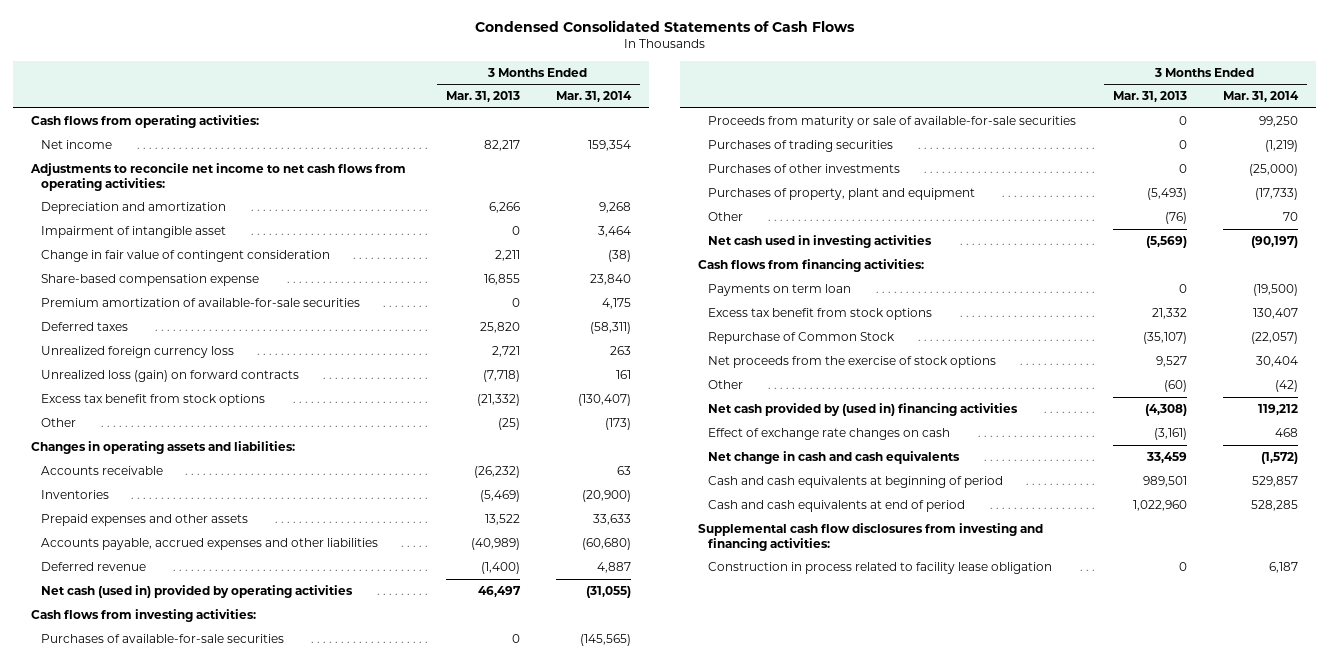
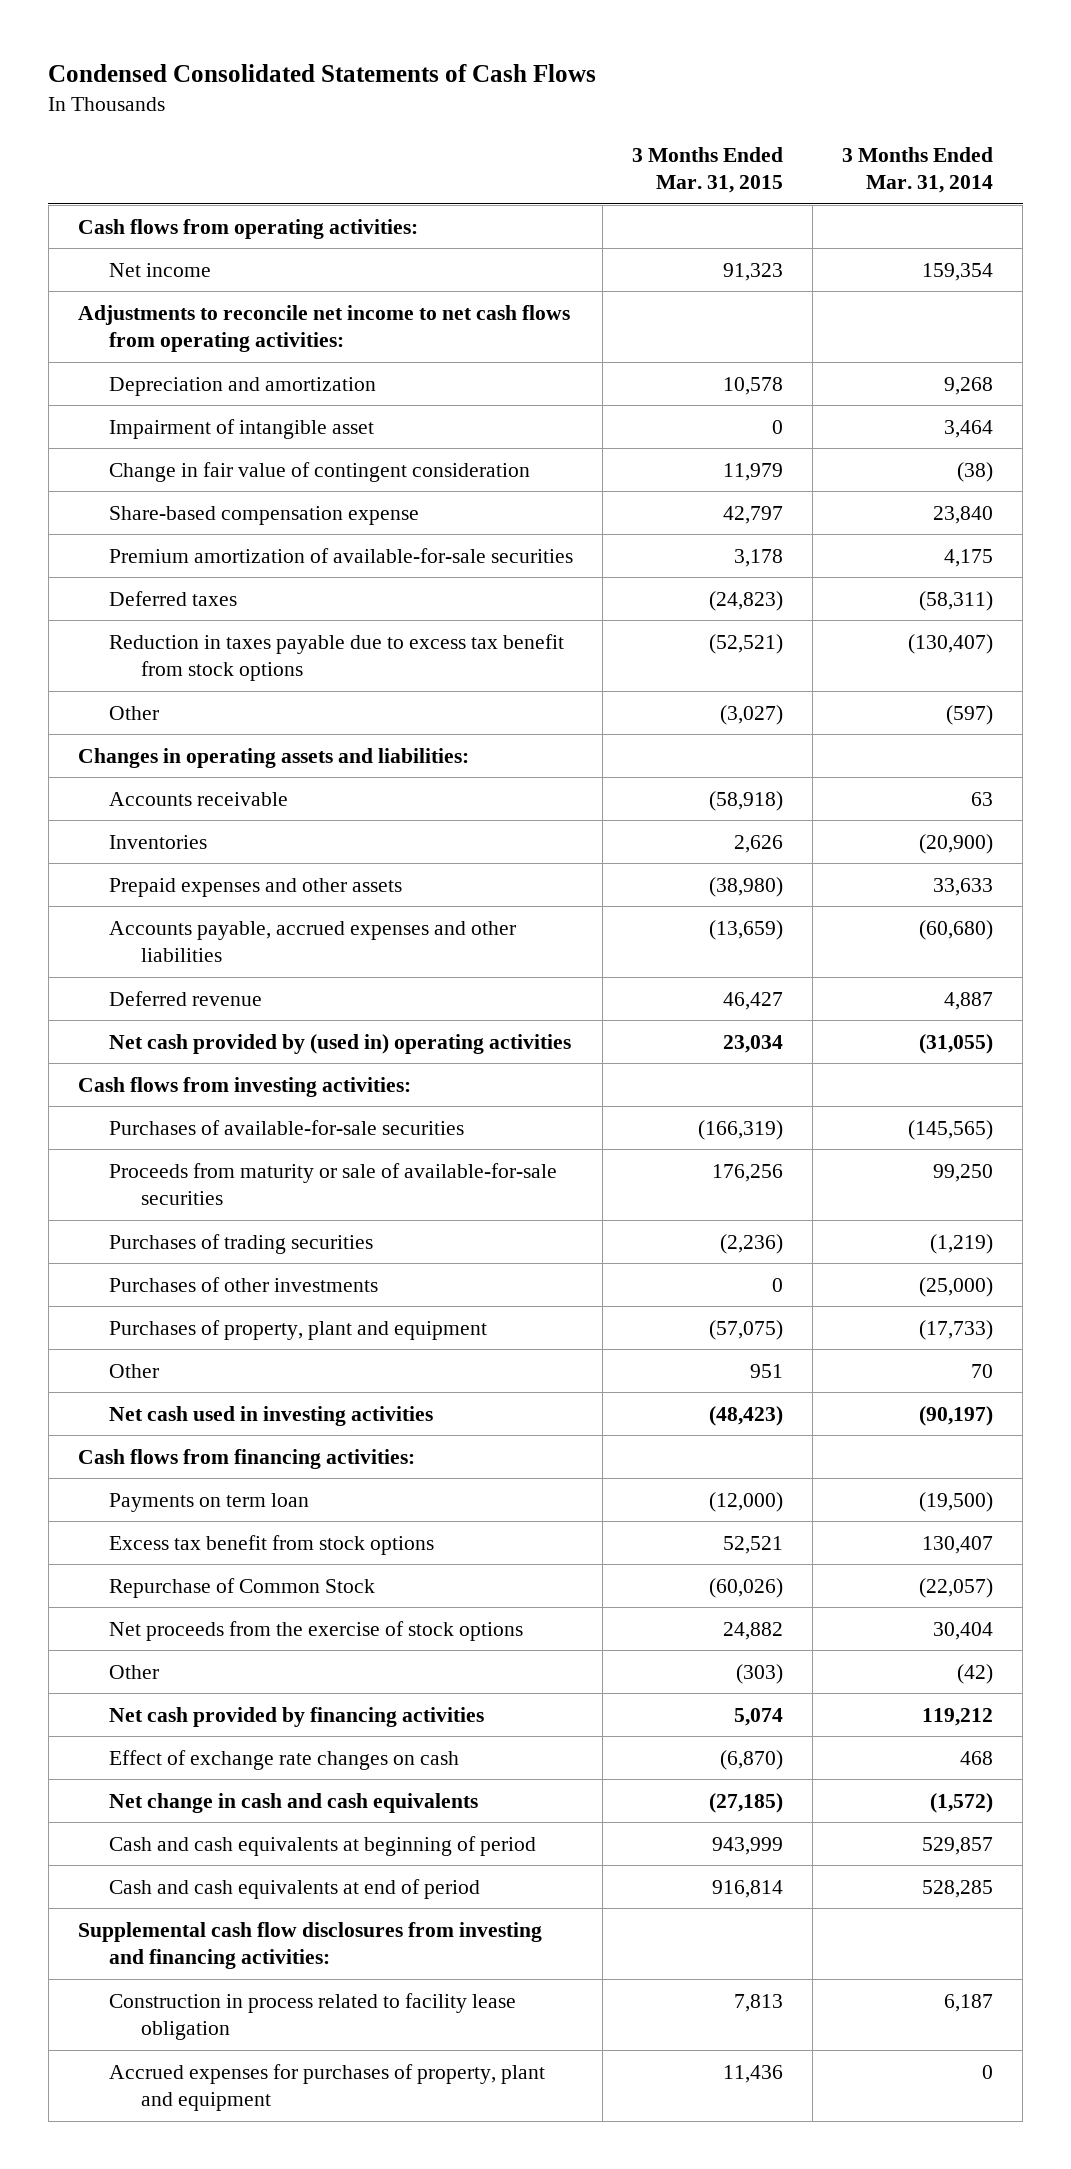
- | 3 Months Ended Mar. 31, 2013 | 3 Months Ended Mar. 31, 2014
+ | 3 Months Ended Mar. 31, 2015 | 3 Months Ended Mar. 31, 2014
- Unrealized foreign currency loss | 2,721 | 263
- Unrealized loss (gain) on forward contracts | (7,718) | 161
- Excess tax benefit from stock options | (21,332) | (130,407)
- Other | (25) | (173)
+ Reduction in taxes payable due to excess tax benefit from stock options | (52,521) | (130,407)
+ Other | (3,027) | (597)
- Net cash (used in) provided by operating activities | 46,497 | (31,055)
+ Net cash provided by (used in) operating activities | 23,034 | (31,055)
- Net cash provided by (used in) financing activities | (4,308) | 119,212
+ Net cash provided by financing activities | 5,074 | 119,212
+ Accrued expenses for purchases of property, plant and equipment | 11,436 | 0

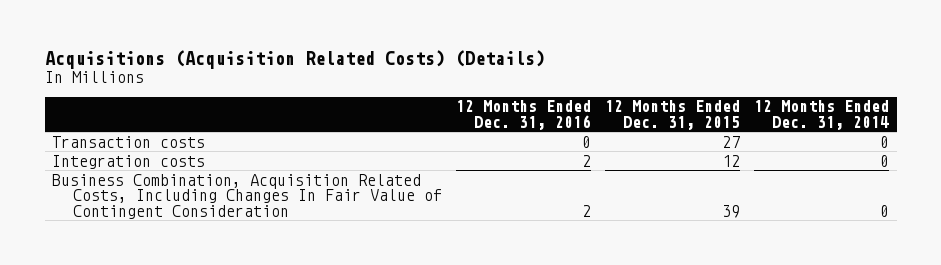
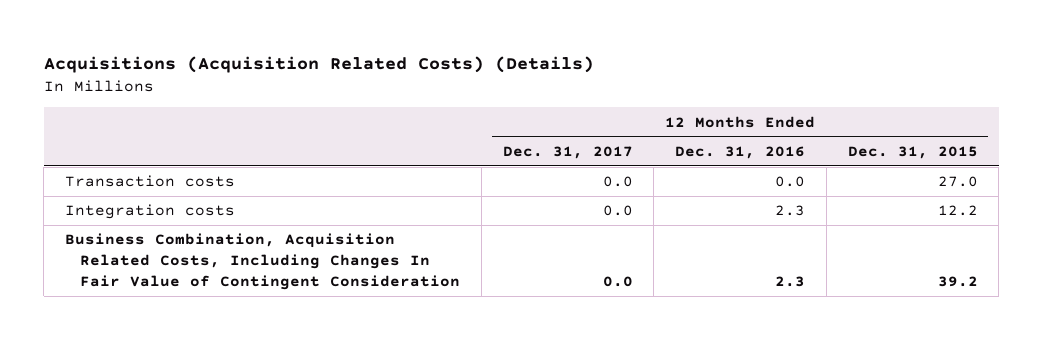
- | 12 Months Ended Dec. 31, 2016 | 12 Months Ended Dec. 31, 2015 | 12 Months Ended Dec. 31, 2014
+ | 12 Months Ended Dec. 31, 2017 | 12 Months Ended Dec. 31, 2016 | 12 Months Ended Dec. 31, 2015
- Transaction costs | 0 | 27 | 0
- Integration costs | 2 | 12 | 0
- Business Combination, Acquisition Related Costs, Including Changes In Fair Value of Contingent Consideration | 2 | 39 | 0
+ Transaction costs | 0.0 | 0.0 | 27.0
+ Integration costs | 0.0 | 2.3 | 12.2
+ Business Combination, Acquisition Related Costs, Including Changes In Fair Value of Contingent Consideration | 0.0 | 2.3 | 39.2

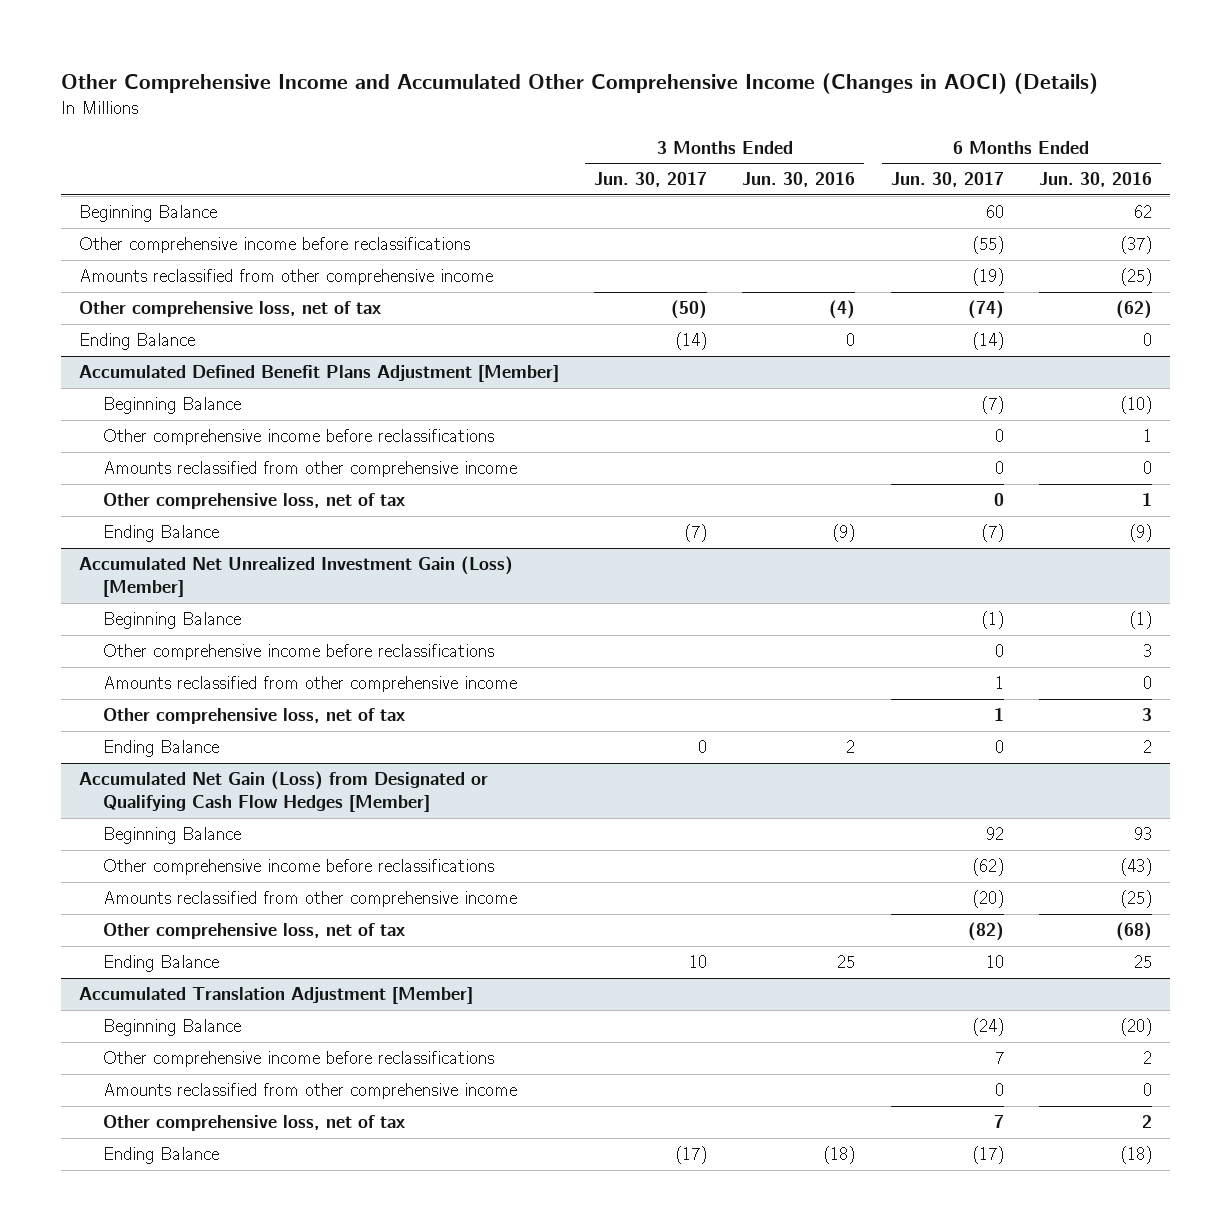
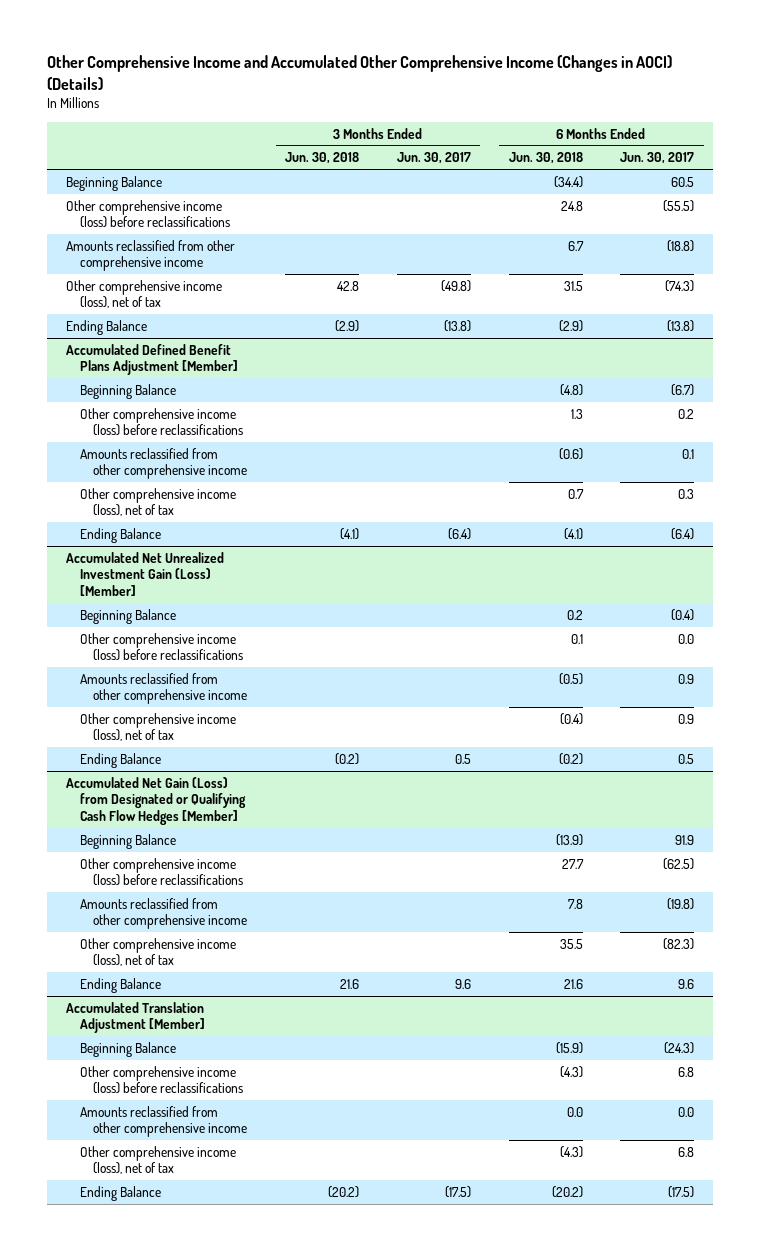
- | 3 Months Ended Jun. 30, 2017 | 3 Months Ended Jun. 30, 2016 | 6 Months Ended Jun. 30, 2017 | 6 Months Ended Jun. 30, 2016
+ | 3 Months Ended Jun. 30, 2018 | 3 Months Ended Jun. 30, 2017 | 6 Months Ended Jun. 30, 2018 | 6 Months Ended Jun. 30, 2017
- Beginning Balance | | | 60 | 62
- Other comprehensive income before reclassifications | | | (55) | (37)
- Amounts reclassified from other comprehensive income | | | (19) | (25)
- Other comprehensive loss, net of tax | (50) | (4) | (74) | (62)
- Ending Balance | (14) | 0 | (14) | 0
+ Beginning Balance | | | (34.4) | 60.5
+ Other comprehensive income (loss) before reclassifications | | | 24.8 | (55.5)
+ Amounts reclassified from other comprehensive income | | | 6.7 | (18.8)
+ Other comprehensive income (loss), net of tax | 42.8 | (49.8) | 31.5 | (74.3)
+ Ending Balance | (2.9) | (13.8) | (2.9) | (13.8)
@ Accumulated Defined Benefit Plans Adjustment [Member]
- Beginning Balance | | | (7) | (10)
- Other comprehensive income before reclassifications | | | 0 | 1
- Amounts reclassified from other comprehensive income | | | 0 | 0
- Other comprehensive loss, net of tax | | | 0 | 1
- Ending Balance | (7) | (9) | (7) | (9)
+ Beginning Balance | | | (4.8) | (6.7)
+ Other comprehensive income (loss) before reclassifications | | | 1.3 | 0.2
+ Amounts reclassified from other comprehensive income | | | (0.6) | 0.1
+ Other comprehensive income (loss), net of tax | | | 0.7 | 0.3
+ Ending Balance | (4.1) | (6.4) | (4.1) | (6.4)
@ Accumulated Net Unrealized Investment Gain (Loss) [Member]
- Beginning Balance | | | (1) | (1)
- Other comprehensive income before reclassifications | | | 0 | 3
- Amounts reclassified from other comprehensive income | | | 1 | 0
- Other comprehensive loss, net of tax | | | 1 | 3
- Ending Balance | 0 | 2 | 0 | 2
+ Beginning Balance | | | 0.2 | (0.4)
+ Other comprehensive income (loss) before reclassifications | | | 0.1 | 0.0
+ Amounts reclassified from other comprehensive income | | | (0.5) | 0.9
+ Other comprehensive income (loss), net of tax | | | (0.4) | 0.9
+ Ending Balance | (0.2) | 0.5 | (0.2) | 0.5
@ Accumulated Net Gain (Loss) from Designated or Qualifying Cash Flow Hedges [Member]
- Beginning Balance | | | 92 | 93
- Other comprehensive income before reclassifications | | | (62) | (43)
- Amounts reclassified from other comprehensive income | | | (20) | (25)
- Other comprehensive loss, net of tax | | | (82) | (68)
- Ending Balance | 10 | 25 | 10 | 25
+ Beginning Balance | | | (13.9) | 91.9
+ Other comprehensive income (loss) before reclassifications | | | 27.7 | (62.5)
+ Amounts reclassified from other comprehensive income | | | 7.8 | (19.8)
+ Other comprehensive income (loss), net of tax | | | 35.5 | (82.3)
+ Ending Balance | 21.6 | 9.6 | 21.6 | 9.6
@ Accumulated Translation Adjustment [Member]
- Beginning Balance | | | (24) | (20)
- Other comprehensive income before reclassifications | | | 7 | 2
- Amounts reclassified from other comprehensive income | | | 0 | 0
- Other comprehensive loss, net of tax | | | 7 | 2
- Ending Balance | (17) | (18) | (17) | (18)
+ Beginning Balance | | | (15.9) | (24.3)
+ Other comprehensive income (loss) before reclassifications | | | (4.3) | 6.8
+ Amounts reclassified from other comprehensive income | | | 0.0 | 0.0
+ Other comprehensive income (loss), net of tax | | | (4.3) | 6.8
+ Ending Balance | (20.2) | (17.5) | (20.2) | (17.5)

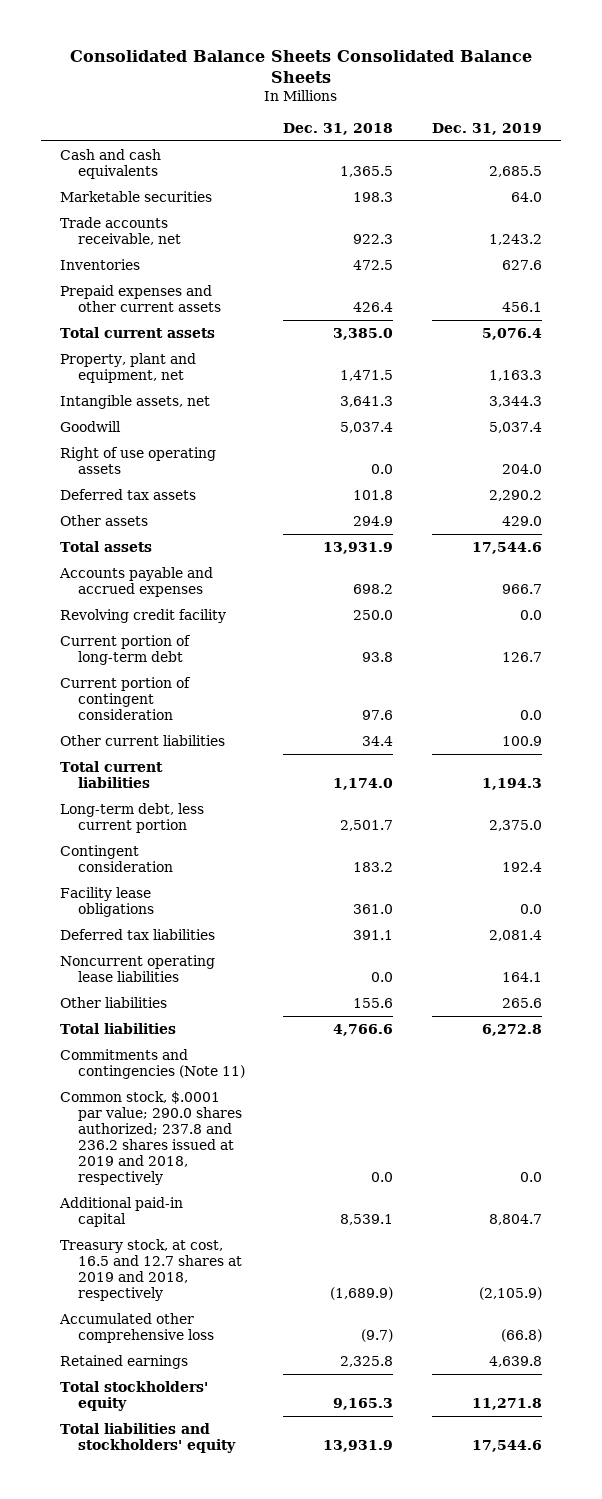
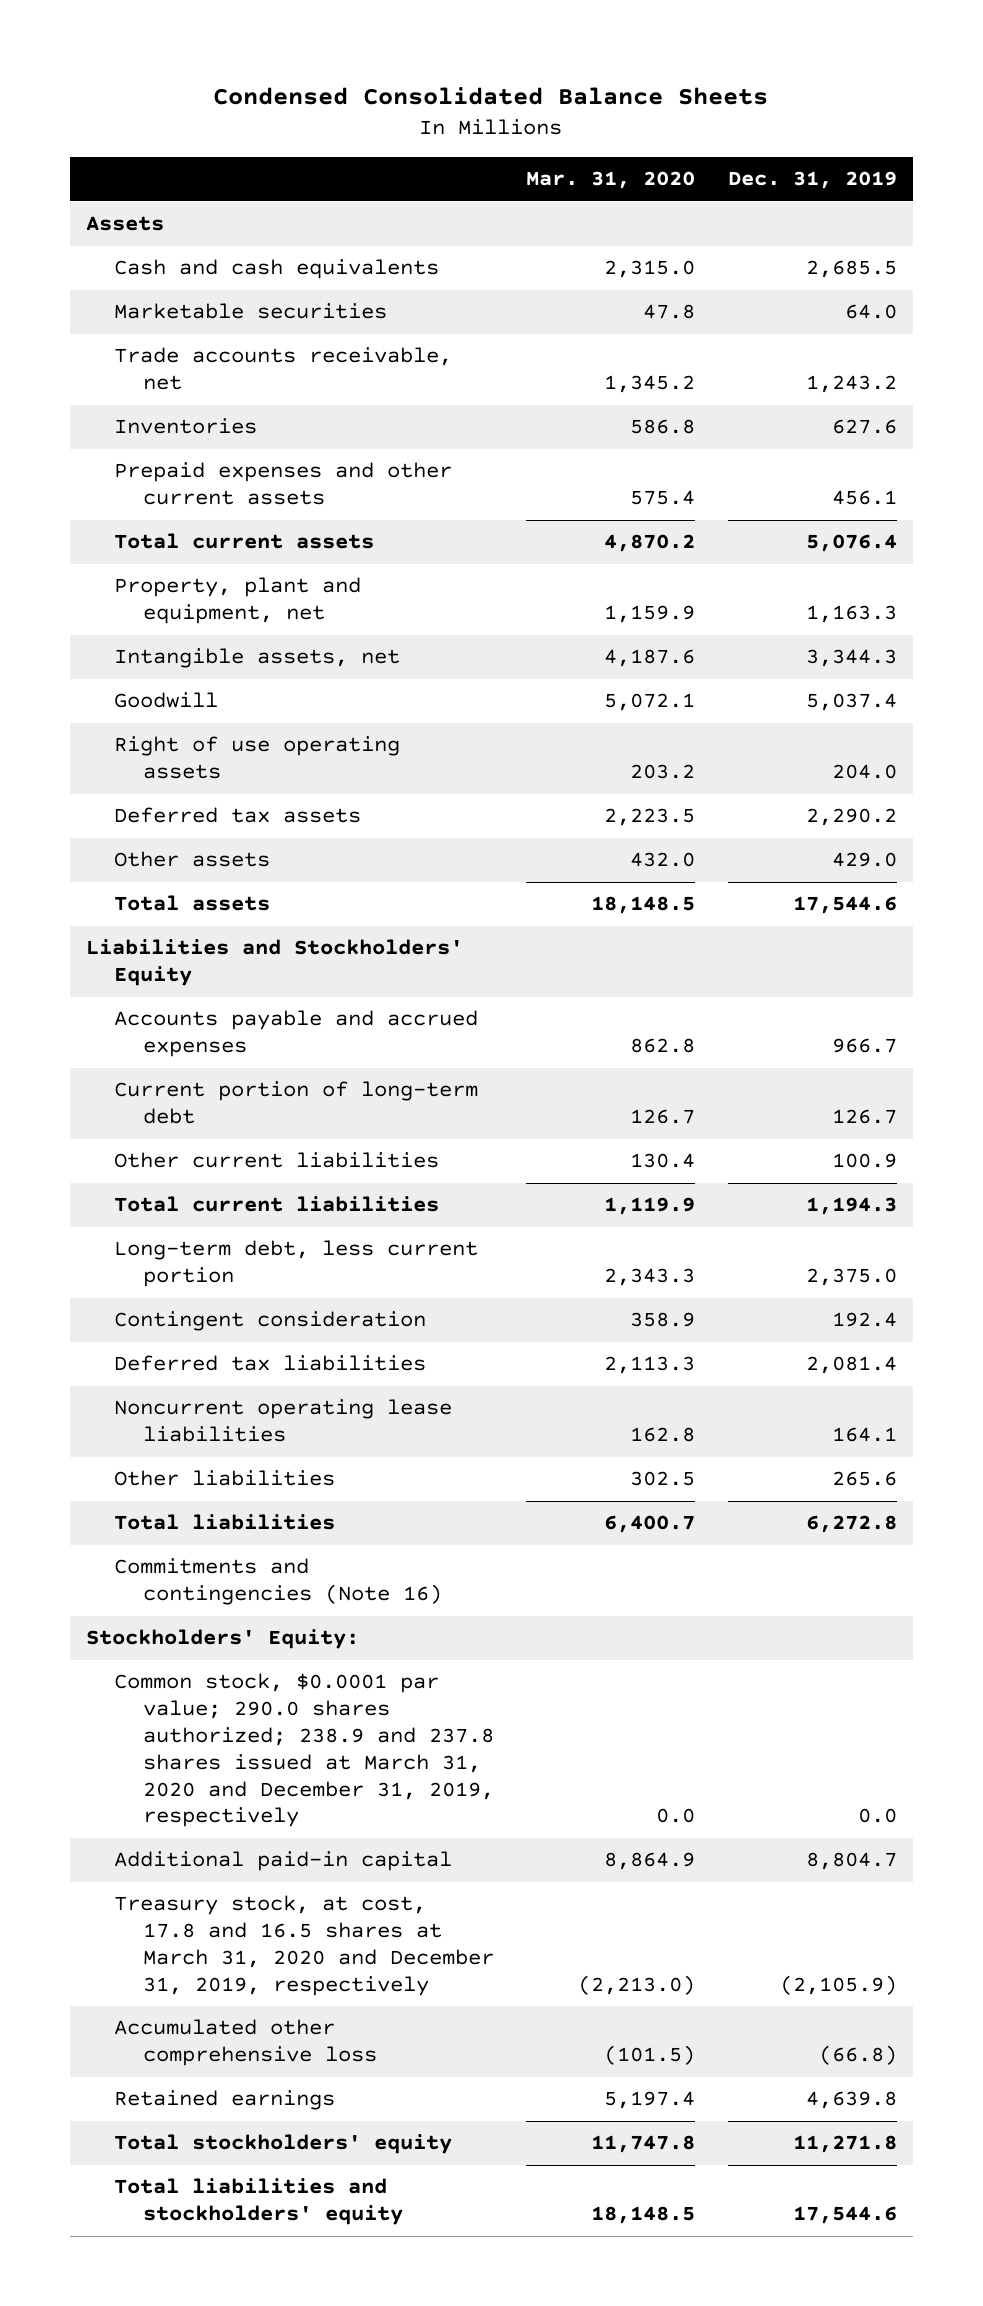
- Consolidated Balance Sheets Consolidated Balance Sheets
+ Condensed Consolidated Balance Sheets
- | Dec. 31, 2018 | Dec. 31, 2019
+ | Mar. 31, 2020 | Dec. 31, 2019
+ Assets
+ Liabilities and Stockholders' Equity
- Revolving credit facility | 250.0 | 0.0
- Current portion of contingent consideration | 97.6 | 0.0
- Facility lease obligations | 361.0 | 0.0
- Commitments and contingencies (Note 11)
- Common stock, $.0001 par value; 290.0 shares authorized; 237.8 and 236.2 shares issued at 2019 and 2018, respectively | 0.0 | 0.0
+ Commitments and contingencies (Note 16)
+ Stockholders' Equity:
+ Common stock, $0.0001 par value; 290.0 shares authorized; 238.9 and 237.8 shares issued at March 31, 2020 and December 31, 2019, respectively | 0.0 | 0.0
- Treasury stock, at cost, 16.5 and 12.7 shares at 2019 and 2018, respectively | (1,689.9) | (2,105.9)
+ Treasury stock, at cost, 17.8 and 16.5 shares at March 31, 2020 and December 31, 2019, respectively | (2,213.0) | (2,105.9)

